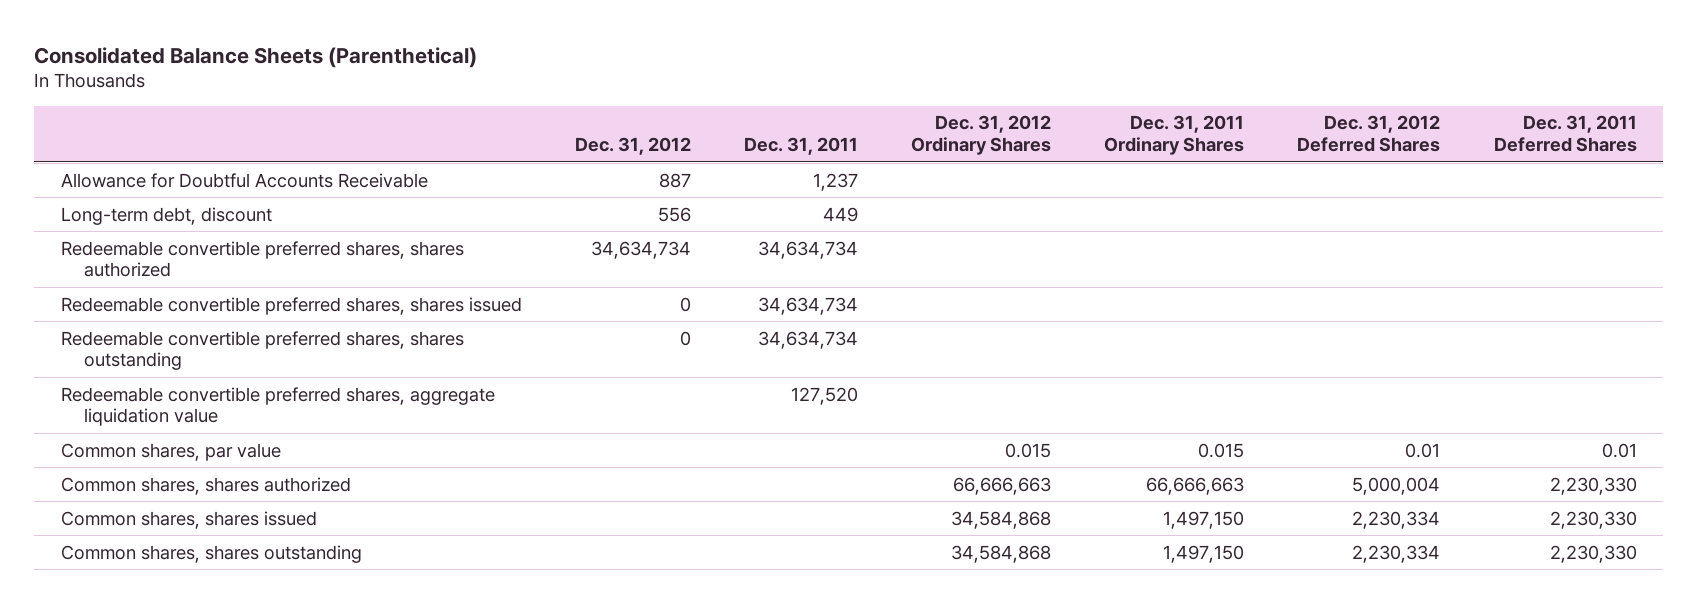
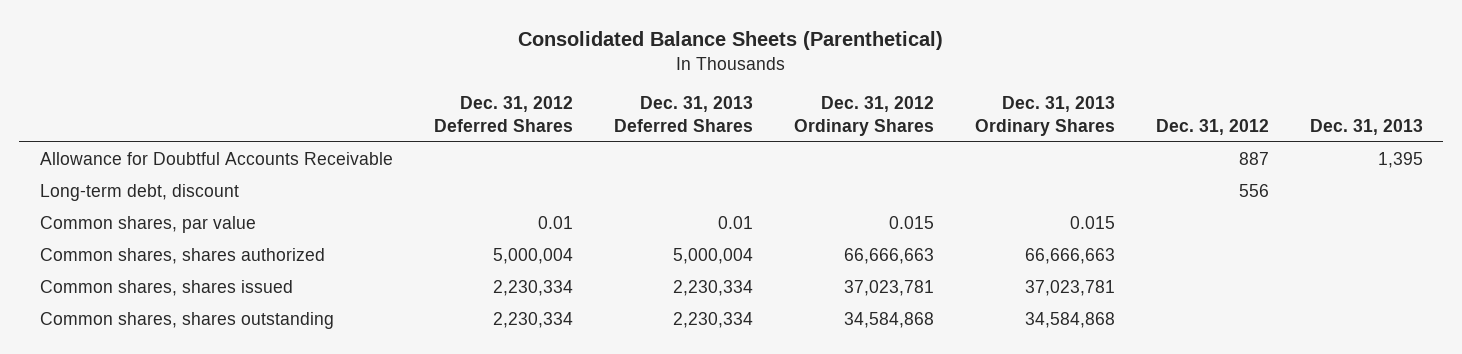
- | Dec. 31, 2012 | Dec. 31, 2011 | Dec. 31, 2012 Ordinary Shares | Dec. 31, 2011 Ordinary Shares | Dec. 31, 2012 Deferred Shares | Dec. 31, 2011 Deferred Shares
+ | Dec. 31, 2012 Deferred Shares | Dec. 31, 2013 Deferred Shares | Dec. 31, 2012 Ordinary Shares | Dec. 31, 2013 Ordinary Shares | Dec. 31, 2012 | Dec. 31, 2013
- Redeemable convertible preferred shares, shares authorized | 34,634,734 | 34,634,734 | | | |
- Redeemable convertible preferred shares, shares issued | 0 | 34,634,734 | | | |
- Redeemable convertible preferred shares, shares outstanding | 0 | 34,634,734 | | | |
- Redeemable convertible preferred shares, aggregate liquidation value | | 127,520 | | | |
- Common shares, shares issued | | | 34,584,868 | 1,497,150 | 2,230,334 | 2,230,330
+ Common shares, shares issued | 2,230,334 | 2,230,334 | 37,023,781 | 37,023,781 | |

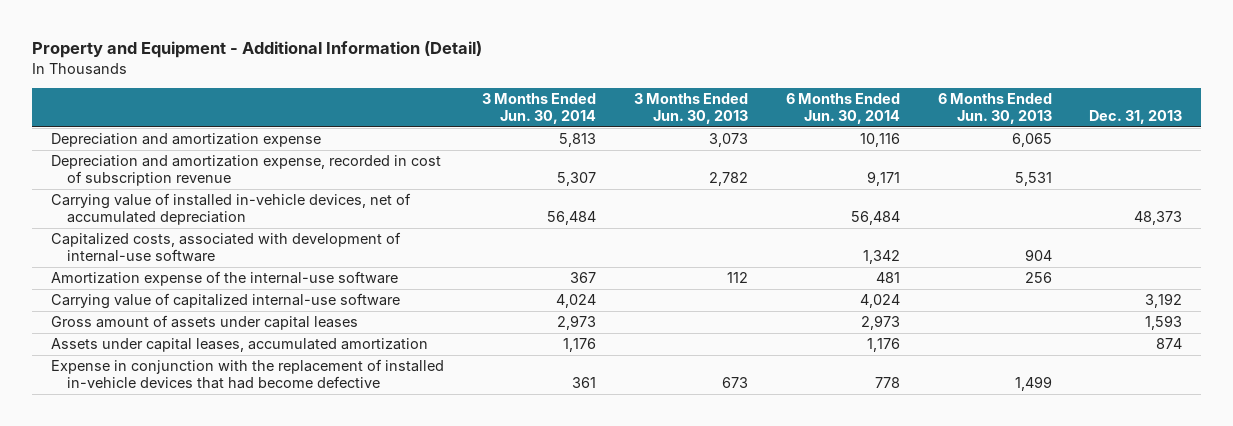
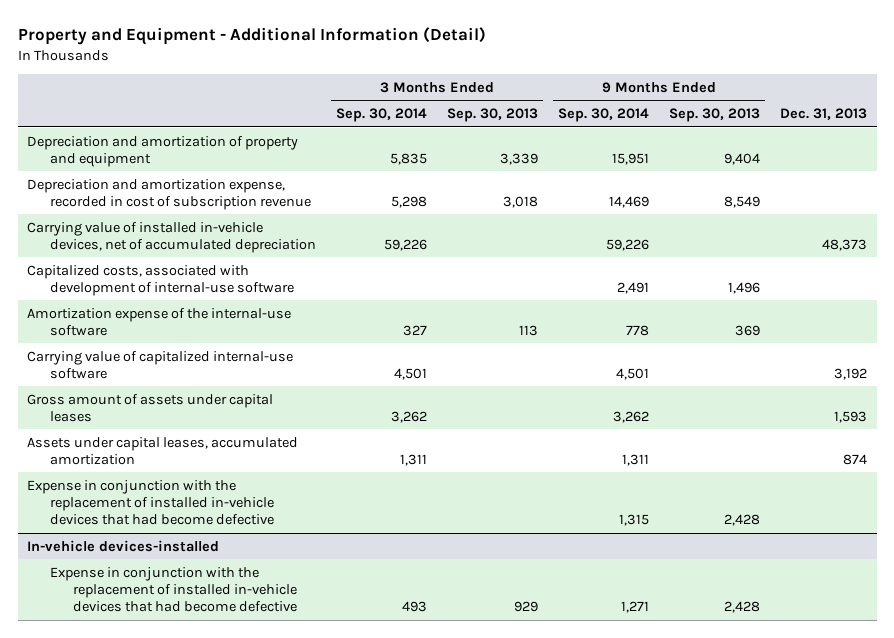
- | 3 Months Ended Jun. 30, 2014 | 3 Months Ended Jun. 30, 2013 | 6 Months Ended Jun. 30, 2014 | 6 Months Ended Jun. 30, 2013 | Dec. 31, 2013
+ | 3 Months Ended Sep. 30, 2014 | 3 Months Ended Sep. 30, 2013 | 9 Months Ended Sep. 30, 2014 | 9 Months Ended Sep. 30, 2013 | Dec. 31, 2013
- Depreciation and amortization expense | 5,813 | 3,073 | 10,116 | 6,065 |
+ Depreciation and amortization of property and equipment | 5,835 | 3,339 | 15,951 | 9,404 |
+ In-vehicle devices-installed
+ Expense in conjunction with the replacement of installed in-vehicle devices that had become defective | 493 | 929 | 1,271 | 2,428 |

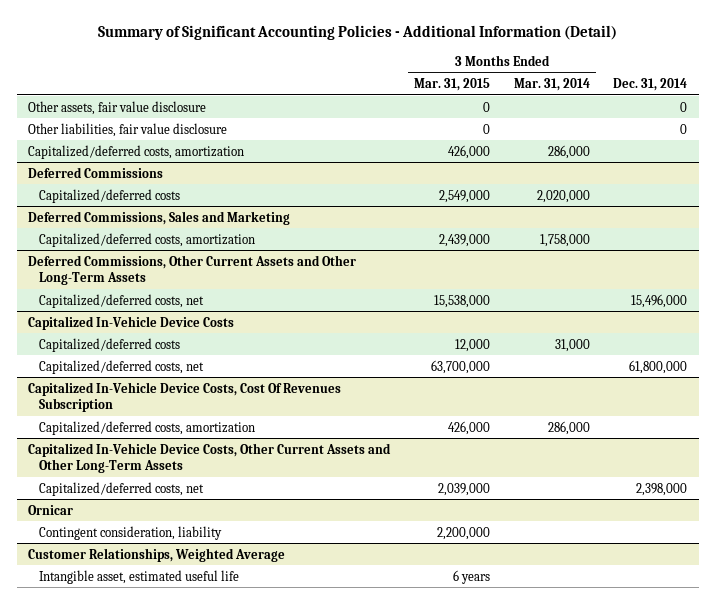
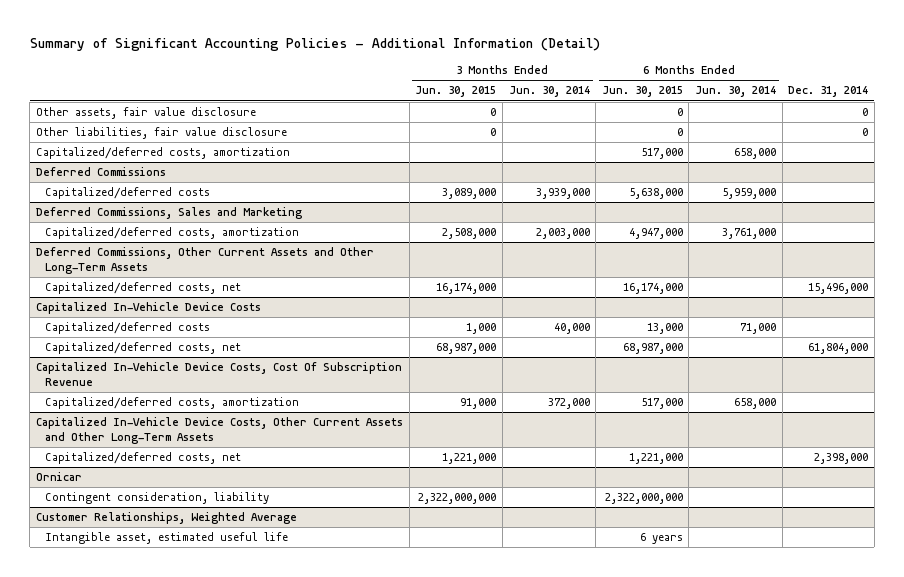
- | 3 Months Ended Mar. 31, 2015 | 3 Months Ended Mar. 31, 2014 | Dec. 31, 2014
+ | 3 Months Ended Jun. 30, 2015 | 3 Months Ended Jun. 30, 2014 | 6 Months Ended Jun. 30, 2015 | 6 Months Ended Jun. 30, 2014 | Dec. 31, 2014
@ Capitalized In-Vehicle Device Costs
- Capitalized/deferred costs, net | 63,700,000 | | 61,800,000
- Capitalized In-Vehicle Device Costs, Cost Of Revenues Subscription
@ Capitalized In-Vehicle Device Costs
+ Capitalized/deferred costs, net | 68,987,000 | | 68,987,000 | | 61,804,000
+ Capitalized In-Vehicle Device Costs, Cost Of Subscription Revenue

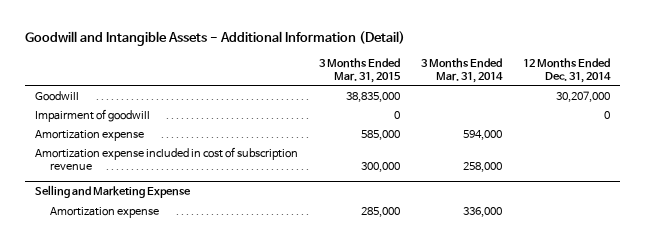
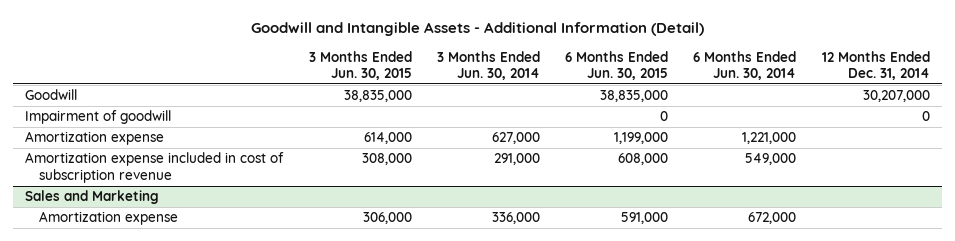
- | 3 Months Ended Mar. 31, 2015 | 3 Months Ended Mar. 31, 2014 | 12 Months Ended Dec. 31, 2014
+ | 3 Months Ended Jun. 30, 2015 | 3 Months Ended Jun. 30, 2014 | 6 Months Ended Jun. 30, 2015 | 6 Months Ended Jun. 30, 2014 | 12 Months Ended Dec. 31, 2014
- Selling and Marketing Expense
+ Sales and Marketing

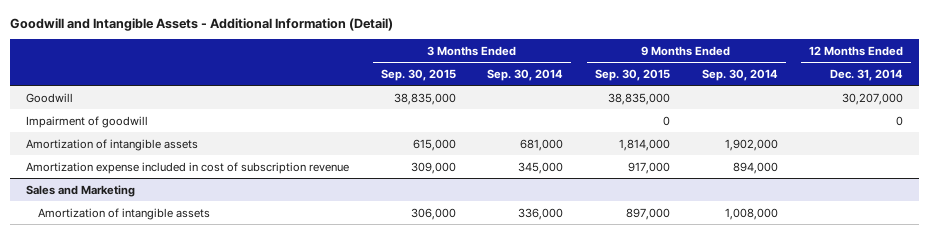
- | 3 Months Ended Jun. 30, 2015 | 3 Months Ended Jun. 30, 2014 | 6 Months Ended Jun. 30, 2015 | 6 Months Ended Jun. 30, 2014 | 12 Months Ended Dec. 31, 2014
+ | 3 Months Ended Sep. 30, 2015 | 3 Months Ended Sep. 30, 2014 | 9 Months Ended Sep. 30, 2015 | 9 Months Ended Sep. 30, 2014 | 12 Months Ended Dec. 31, 2014
- Amortization expense | 614,000 | 627,000 | 1,199,000 | 1,221,000 |
+ Amortization of intangible assets | 615,000 | 681,000 | 1,814,000 | 1,902,000 |
@ Sales and Marketing
- Amortization expense | 306,000 | 336,000 | 591,000 | 672,000 |
+ Amortization of intangible assets | 306,000 | 336,000 | 897,000 | 1,008,000 |

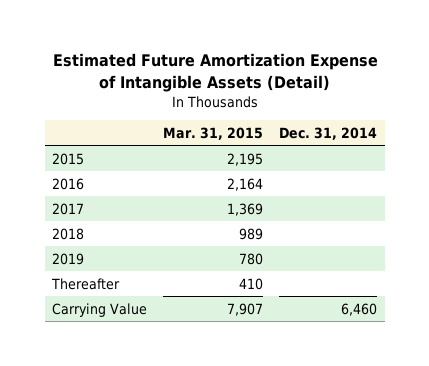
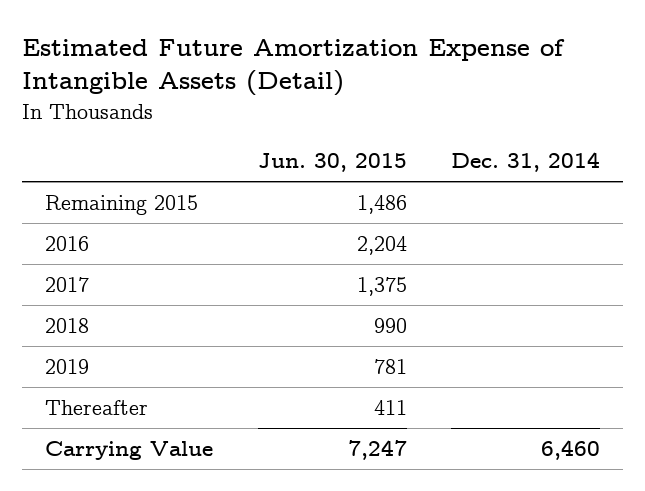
- | Mar. 31, 2015 | Dec. 31, 2014
+ | Jun. 30, 2015 | Dec. 31, 2014
- 2015 | 2,195 |
+ Remaining 2015 | 1,486 |

